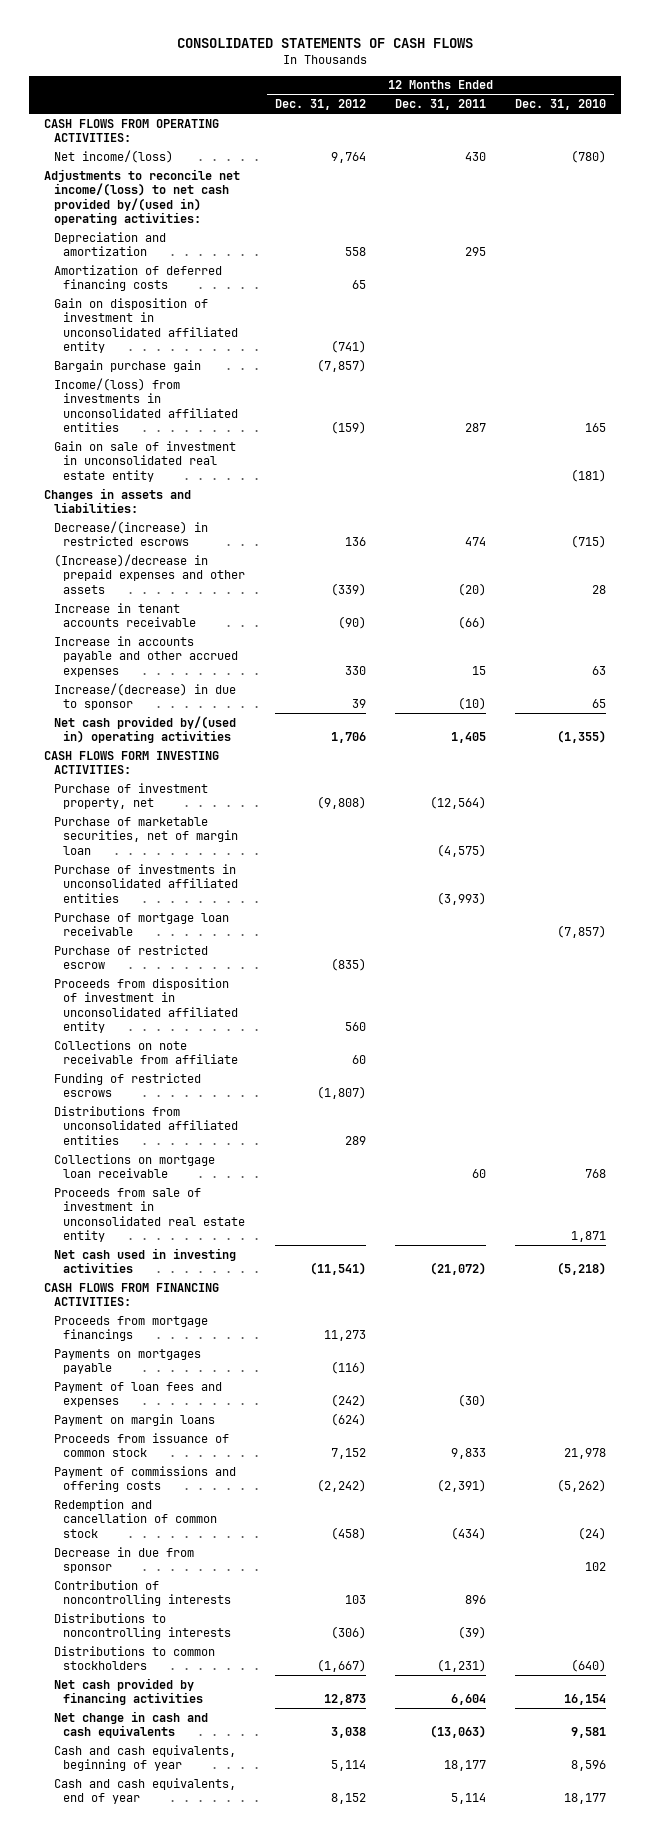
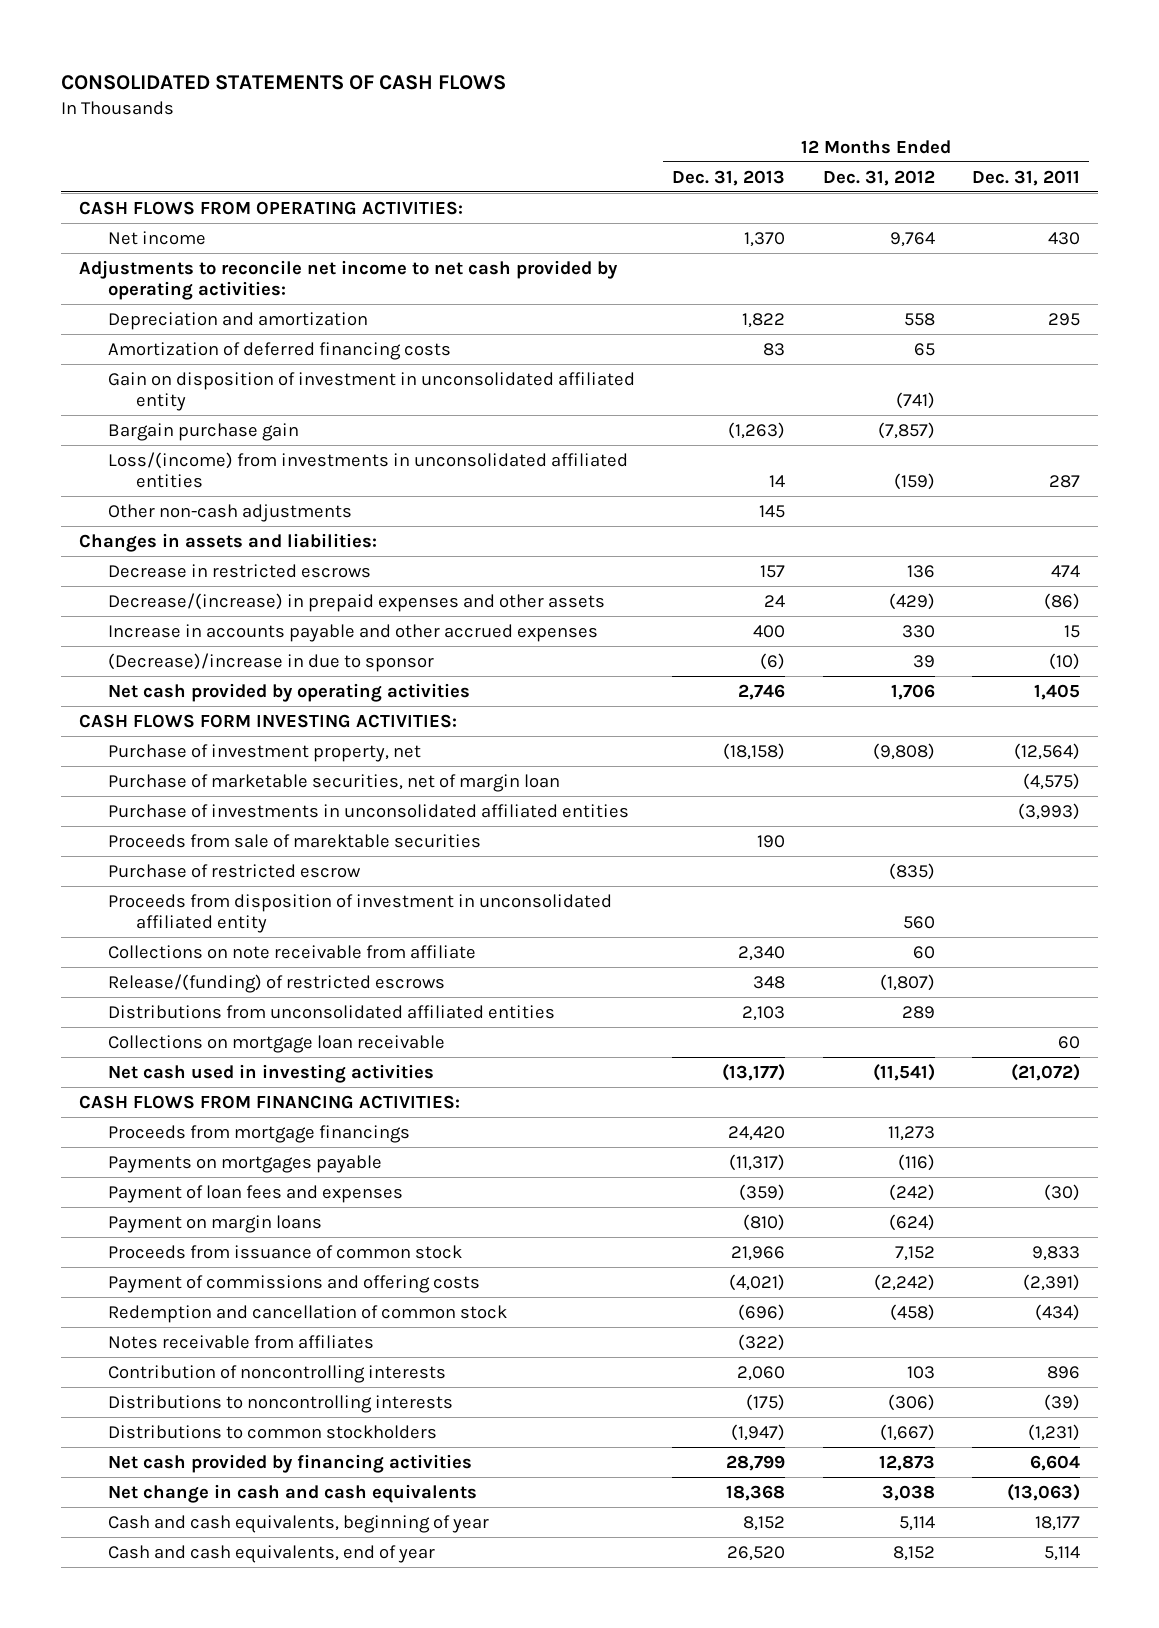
- | 12 Months Ended Dec. 31, 2012 | 12 Months Ended Dec. 31, 2011 | 12 Months Ended Dec. 31, 2010
+ | 12 Months Ended Dec. 31, 2013 | 12 Months Ended Dec. 31, 2012 | 12 Months Ended Dec. 31, 2011
- Net income/(loss) | 9,764 | 430 | (780)
- Adjustments to reconcile net income/(loss) to net cash provided by/(used in) operating activities:
+ Net income | 1,370 | 9,764 | 430
+ Adjustments to reconcile net income to net cash provided by operating activities:
- Income/(loss) from investments in unconsolidated affiliated entities | (159) | 287 | 165
- Gain on sale of investment in unconsolidated real estate entity | | | (181)
+ Loss/(income) from investments in unconsolidated affiliated entities | 14 | (159) | 287
+ Other non-cash adjustments | 145 | |
- Decrease/(increase) in restricted escrows | 136 | 474 | (715)
- (Increase)/decrease in prepaid expenses and other assets | (339) | (20) | 28
- Increase in tenant accounts receivable | (90) | (66) |
+ Decrease in restricted escrows | 157 | 136 | 474
+ Decrease/(increase) in prepaid expenses and other assets | 24 | (429) | (86)
- Increase/(decrease) in due to sponsor | 39 | (10) | 65
- Net cash provided by/(used in) operating activities | 1,706 | 1,405 | (1,355)
+ (Decrease)/increase in due to sponsor | (6) | 39 | (10)
+ Net cash provided by operating activities | 2,746 | 1,706 | 1,405
- Purchase of mortgage loan receivable | | | (7,857)
+ Proceeds from sale of marektable securities | 190 | |
- Funding of restricted escrows | (1,807) | |
+ Release/(funding) of restricted escrows | 348 | (1,807) |
- Proceeds from sale of investment in unconsolidated real estate entity | | | 1,871
- Decrease in due from sponsor | | | 102
+ Notes receivable from affiliates | (322) | |

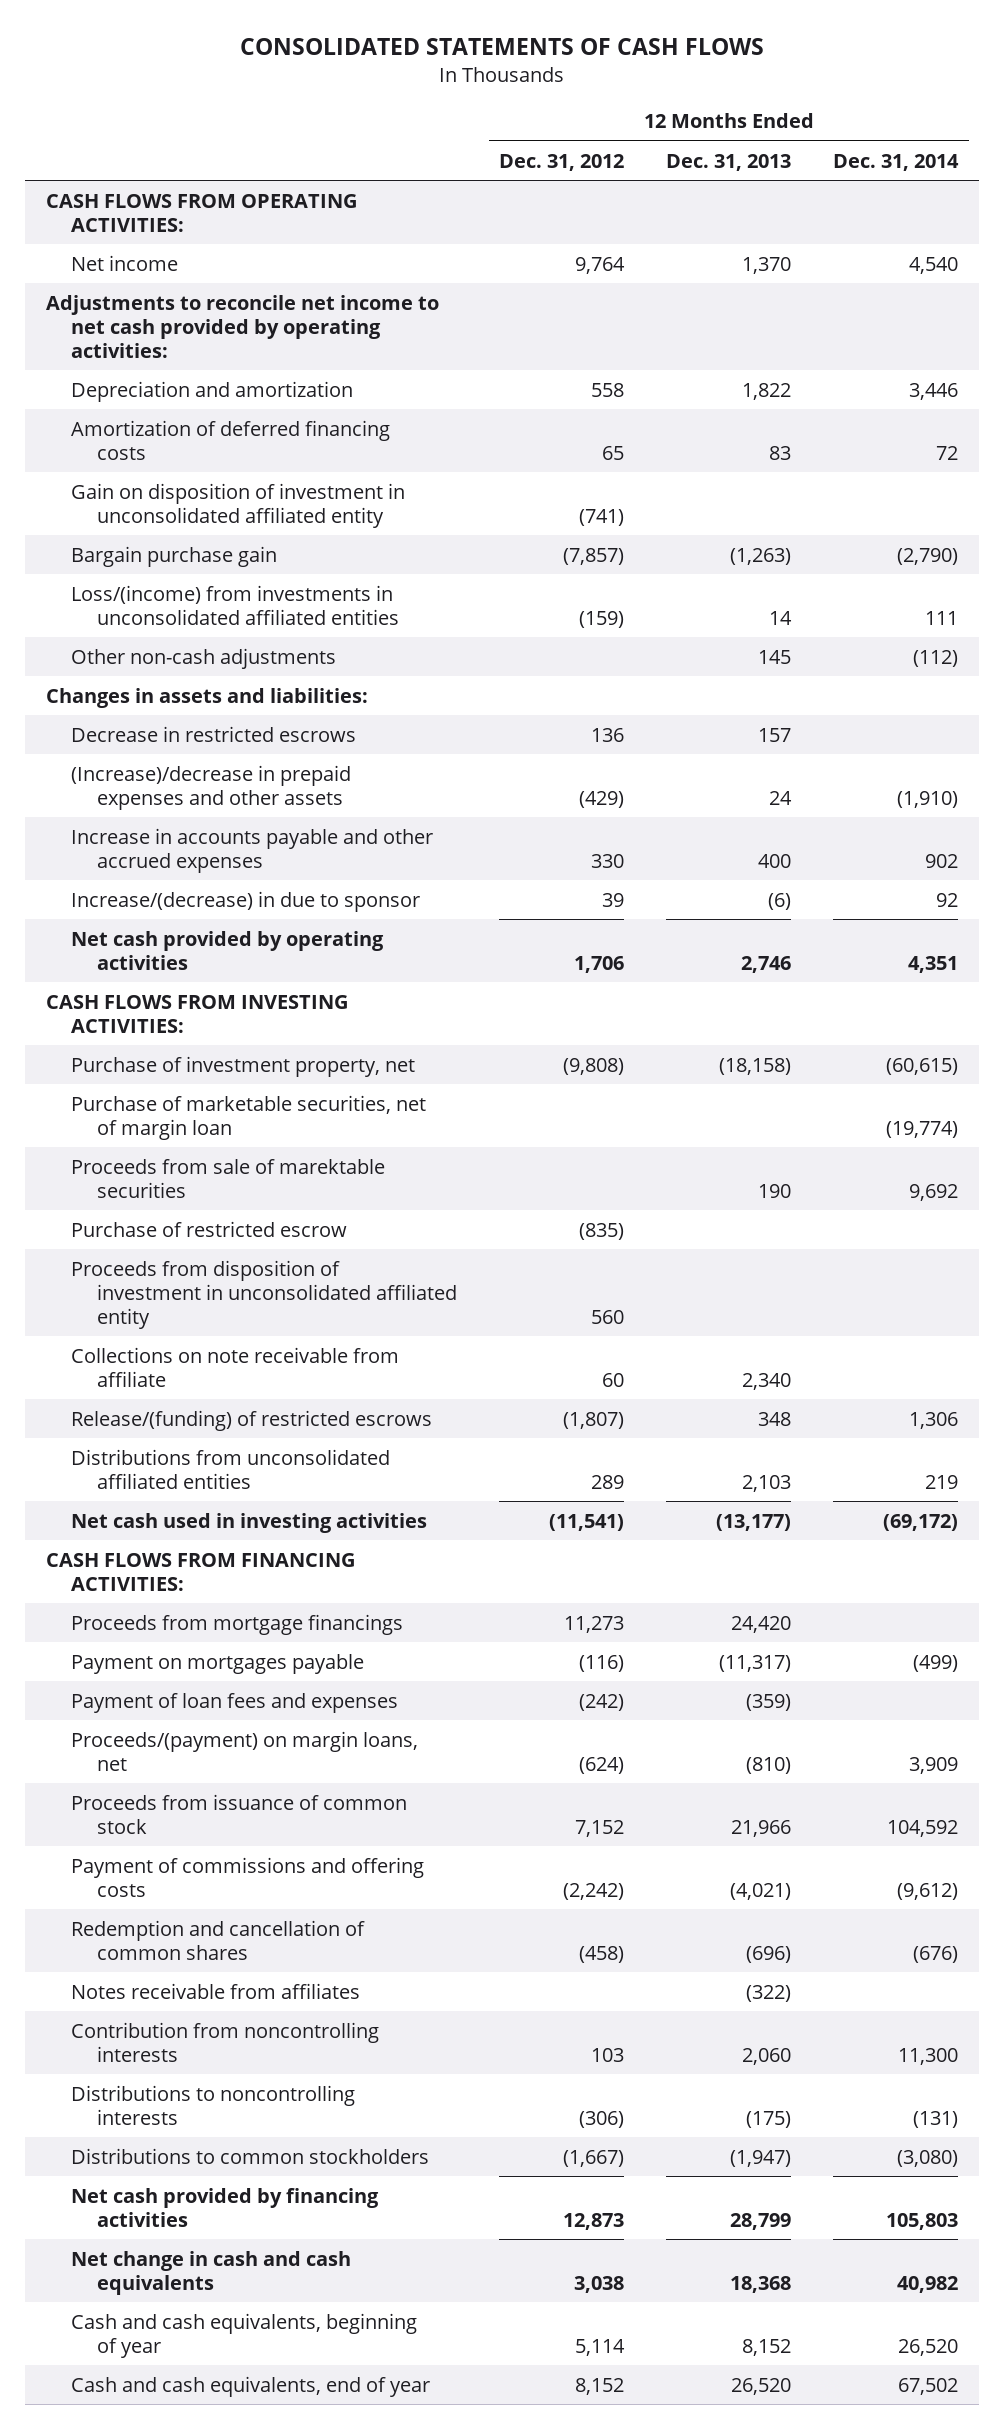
- | 12 Months Ended Dec. 31, 2013 | 12 Months Ended Dec. 31, 2012 | 12 Months Ended Dec. 31, 2011
+ | 12 Months Ended Dec. 31, 2012 | 12 Months Ended Dec. 31, 2013 | 12 Months Ended Dec. 31, 2014
- Decrease/(increase) in prepaid expenses and other assets | 24 | (429) | (86)
+ (Increase)/decrease in prepaid expenses and other assets | (429) | 24 | (1,910)
- (Decrease)/increase in due to sponsor | (6) | 39 | (10)
+ Increase/(decrease) in due to sponsor | 39 | (6) | 92
- CASH FLOWS FORM INVESTING ACTIVITIES:
+ CASH FLOWS FROM INVESTING ACTIVITIES:
- Purchase of investments in unconsolidated affiliated entities | | | (3,993)
- Collections on mortgage loan receivable | | | 60
- Payments on mortgages payable | (11,317) | (116) |
+ Payment on mortgages payable | (116) | (11,317) | (499)
- Payment on margin loans | (810) | (624) |
+ Proceeds/(payment) on margin loans, net | (624) | (810) | 3,909
- Redemption and cancellation of common stock | (696) | (458) | (434)
+ Redemption and cancellation of common shares | (458) | (696) | (676)
- Contribution of noncontrolling interests | 2,060 | 103 | 896
+ Contribution from noncontrolling interests | 103 | 2,060 | 11,300

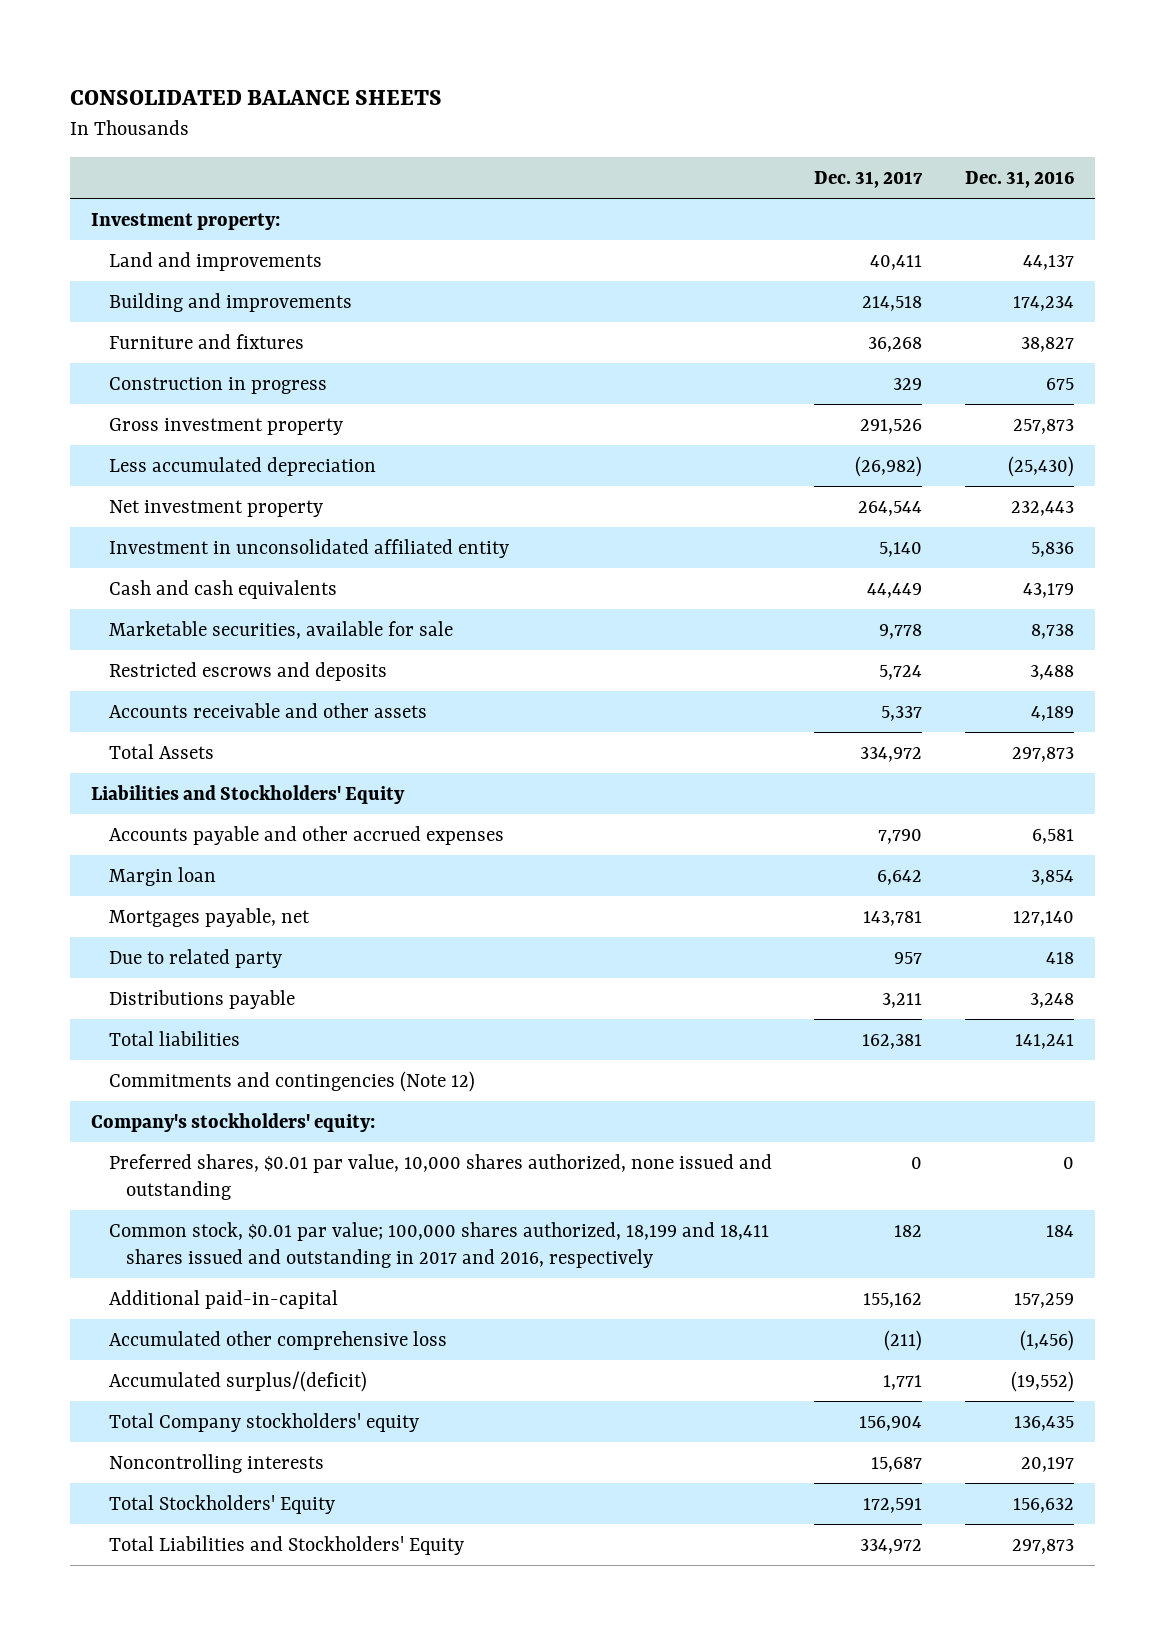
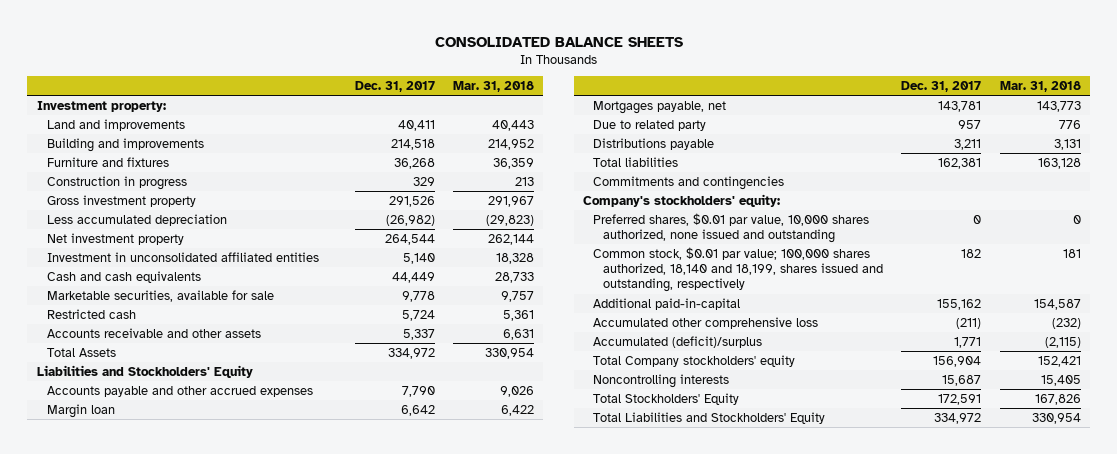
- | Dec. 31, 2017 | Dec. 31, 2016
+ | Dec. 31, 2017 | Mar. 31, 2018
- Investment in unconsolidated affiliated entity | 5,140 | 5,836
+ Investment in unconsolidated affiliated entities | 5,140 | 18,328
- Restricted escrows and deposits | 5,724 | 3,488
+ Restricted cash | 5,724 | 5,361
- Commitments and contingencies (Note 12)
+ Commitments and contingencies
- Common stock, $0.01 par value; 100,000 shares authorized, 18,199 and 18,411 shares issued and outstanding in 2017 and 2016, respectively | 182 | 184
+ Common stock, $0.01 par value; 100,000 shares authorized, 18,140 and 18,199, shares issued and outstanding, respectively | 182 | 181
- Accumulated surplus/(deficit) | 1,771 | (19,552)
+ Accumulated (deficit)/surplus | 1,771 | (2,115)

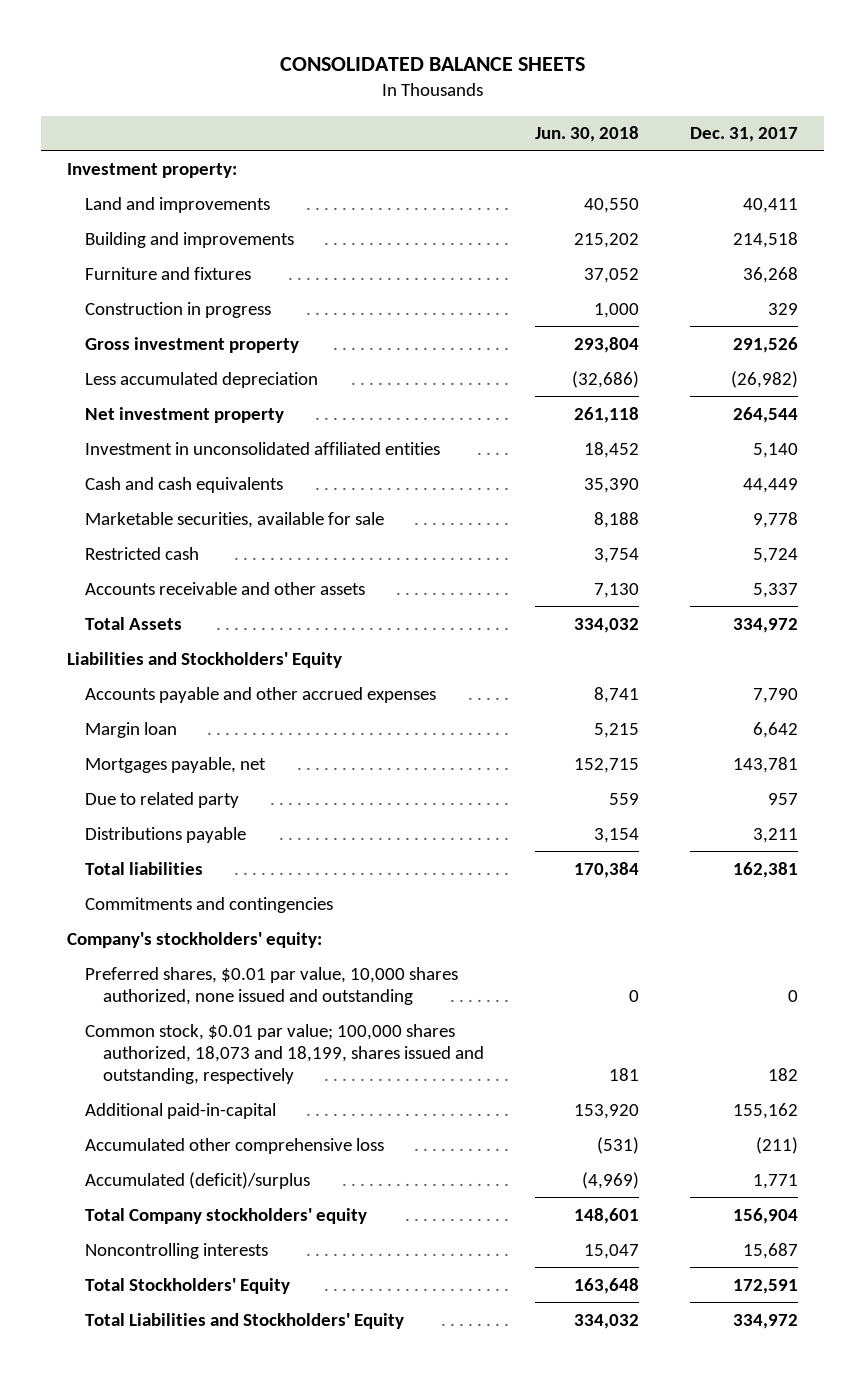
- | Dec. 31, 2017 | Mar. 31, 2018
+ | Jun. 30, 2018 | Dec. 31, 2017
- Common stock, $0.01 par value; 100,000 shares authorized, 18,140 and 18,199, shares issued and outstanding, respectively | 182 | 181
+ Common stock, $0.01 par value; 100,000 shares authorized, 18,073 and 18,199, shares issued and outstanding, respectively | 181 | 182

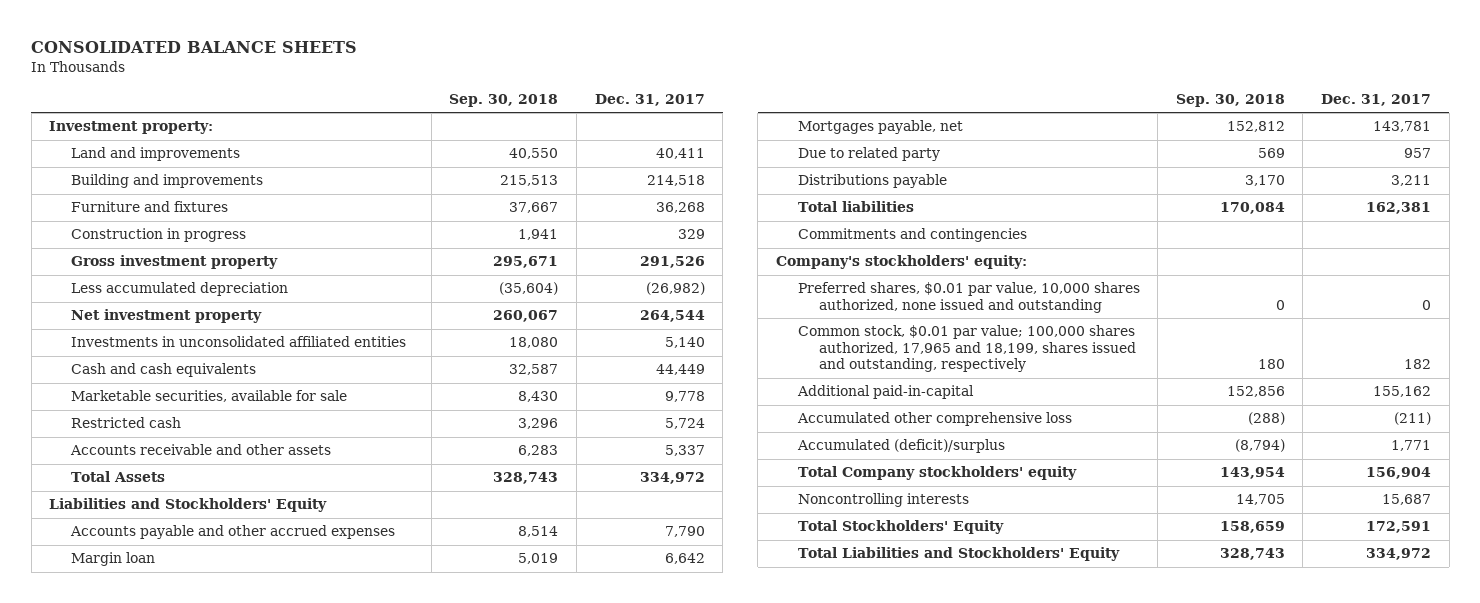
- | Jun. 30, 2018 | Dec. 31, 2017
+ | Sep. 30, 2018 | Dec. 31, 2017
- Investment in unconsolidated affiliated entities | 18,452 | 5,140
+ Investments in unconsolidated affiliated entities | 18,080 | 5,140
- Common stock, $0.01 par value; 100,000 shares authorized, 18,073 and 18,199, shares issued and outstanding, respectively | 181 | 182
+ Common stock, $0.01 par value; 100,000 shares authorized, 17,965 and 18,199, shares issued and outstanding, respectively | 180 | 182

